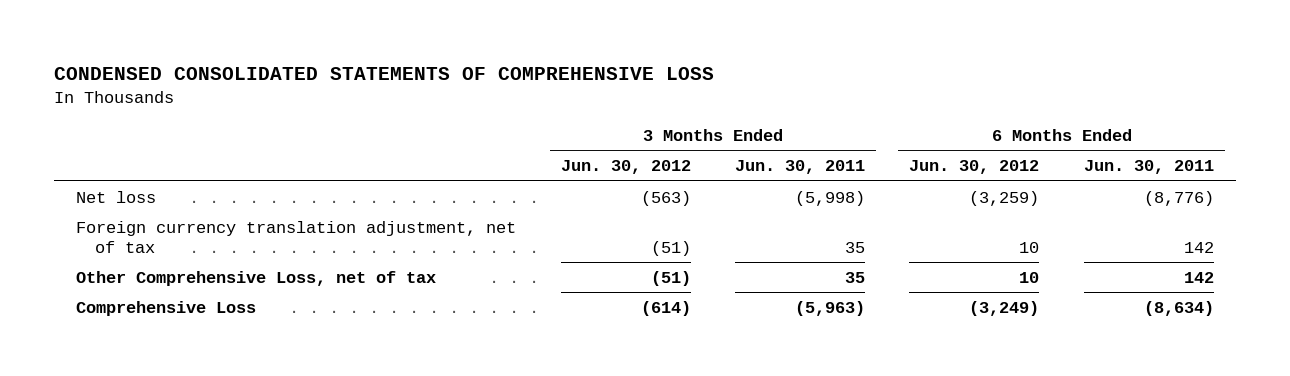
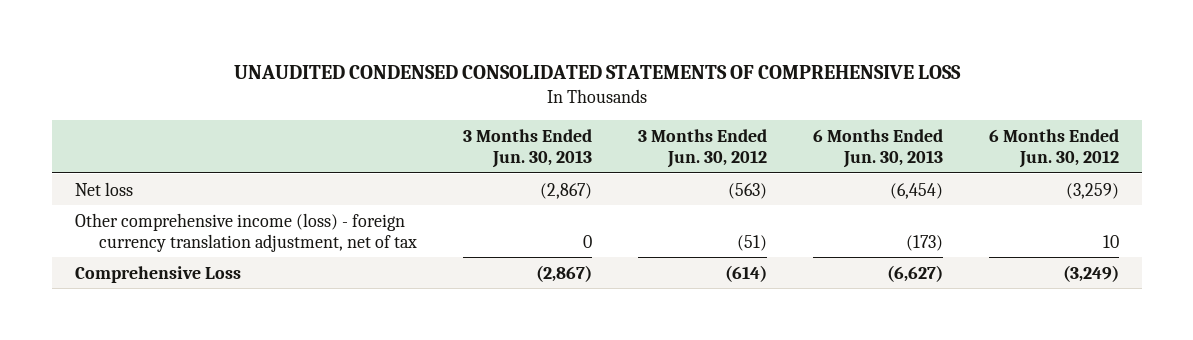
- CONDENSED CONSOLIDATED STATEMENTS OF COMPREHENSIVE LOSS
+ UNAUDITED CONDENSED CONSOLIDATED STATEMENTS OF COMPREHENSIVE LOSS
- | 3 Months Ended Jun. 30, 2012 | 3 Months Ended Jun. 30, 2011 | 6 Months Ended Jun. 30, 2012 | 6 Months Ended Jun. 30, 2011
+ | 3 Months Ended Jun. 30, 2013 | 3 Months Ended Jun. 30, 2012 | 6 Months Ended Jun. 30, 2013 | 6 Months Ended Jun. 30, 2012
- Foreign currency translation adjustment, net of tax | (51) | 35 | 10 | 142
- Other Comprehensive Loss, net of tax | (51) | 35 | 10 | 142
+ Other comprehensive income (loss) - foreign currency translation adjustment, net of tax | 0 | (51) | (173) | 10

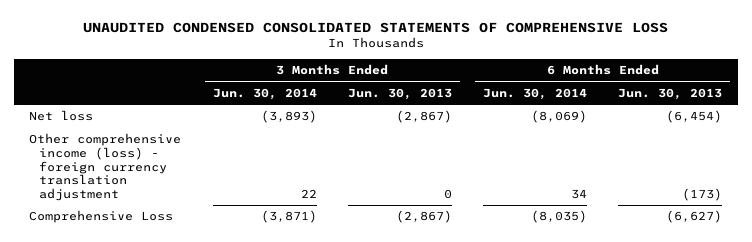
- | 3 Months Ended Jun. 30, 2013 | 3 Months Ended Jun. 30, 2012 | 6 Months Ended Jun. 30, 2013 | 6 Months Ended Jun. 30, 2012
+ | 3 Months Ended Jun. 30, 2014 | 3 Months Ended Jun. 30, 2013 | 6 Months Ended Jun. 30, 2014 | 6 Months Ended Jun. 30, 2013
- Other comprehensive income (loss) - foreign currency translation adjustment, net of tax | 0 | (51) | (173) | 10
+ Other comprehensive income (loss) - foreign currency translation adjustment | 22 | 0 | 34 | (173)

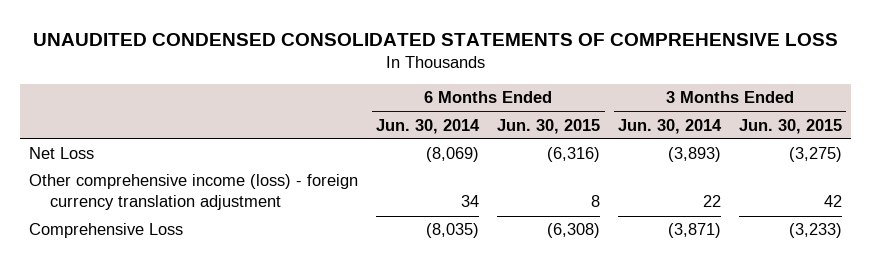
- | 3 Months Ended Jun. 30, 2014 | 3 Months Ended Jun. 30, 2013 | 6 Months Ended Jun. 30, 2014 | 6 Months Ended Jun. 30, 2013
+ | 6 Months Ended Jun. 30, 2014 | 6 Months Ended Jun. 30, 2015 | 3 Months Ended Jun. 30, 2014 | 3 Months Ended Jun. 30, 2015
- Net loss | (3,893) | (2,867) | (8,069) | (6,454)
+ Net Loss | (8,069) | (6,316) | (3,893) | (3,275)

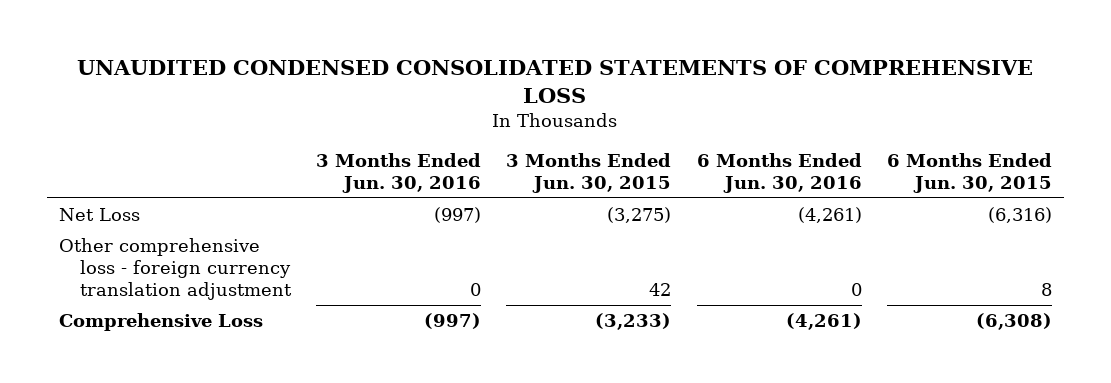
- | 6 Months Ended Jun. 30, 2014 | 6 Months Ended Jun. 30, 2015 | 3 Months Ended Jun. 30, 2014 | 3 Months Ended Jun. 30, 2015
+ | 3 Months Ended Jun. 30, 2016 | 3 Months Ended Jun. 30, 2015 | 6 Months Ended Jun. 30, 2016 | 6 Months Ended Jun. 30, 2015
- Other comprehensive income (loss) - foreign currency translation adjustment | 34 | 8 | 22 | 42
+ Other comprehensive loss - foreign currency translation adjustment | 0 | 42 | 0 | 8

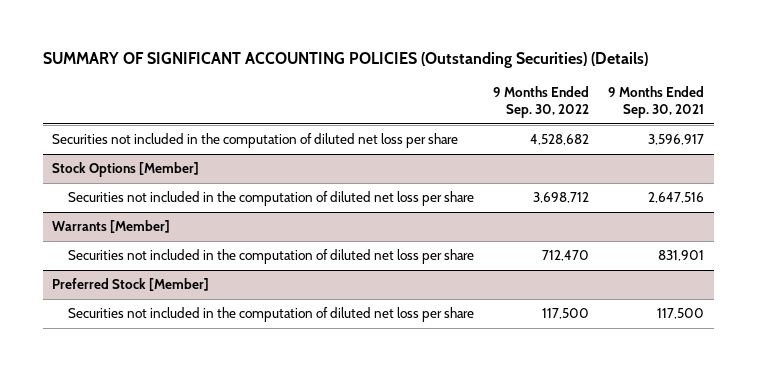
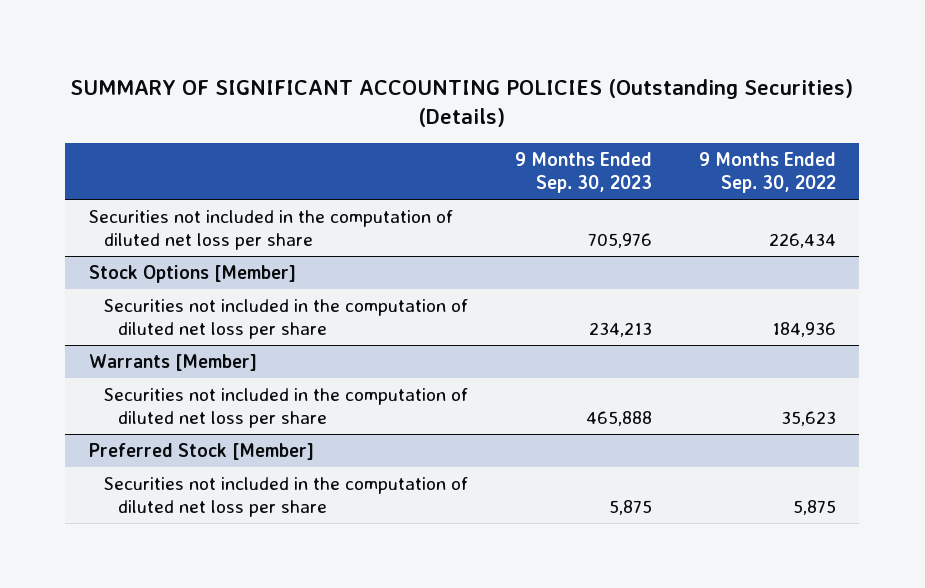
- | 9 Months Ended Sep. 30, 2022 | 9 Months Ended Sep. 30, 2021
+ | 9 Months Ended Sep. 30, 2023 | 9 Months Ended Sep. 30, 2022
- Securities not included in the computation of diluted net loss per share | 4,528,682 | 3,596,917
+ Securities not included in the computation of diluted net loss per share | 705,976 | 226,434
@ Stock Options [Member]
- Securities not included in the computation of diluted net loss per share | 3,698,712 | 2,647,516
+ Securities not included in the computation of diluted net loss per share | 234,213 | 184,936
@ Warrants [Member]
- Securities not included in the computation of diluted net loss per share | 712,470 | 831,901
+ Securities not included in the computation of diluted net loss per share | 465,888 | 35,623
@ Preferred Stock [Member]
- Securities not included in the computation of diluted net loss per share | 117,500 | 117,500
+ Securities not included in the computation of diluted net loss per share | 5,875 | 5,875

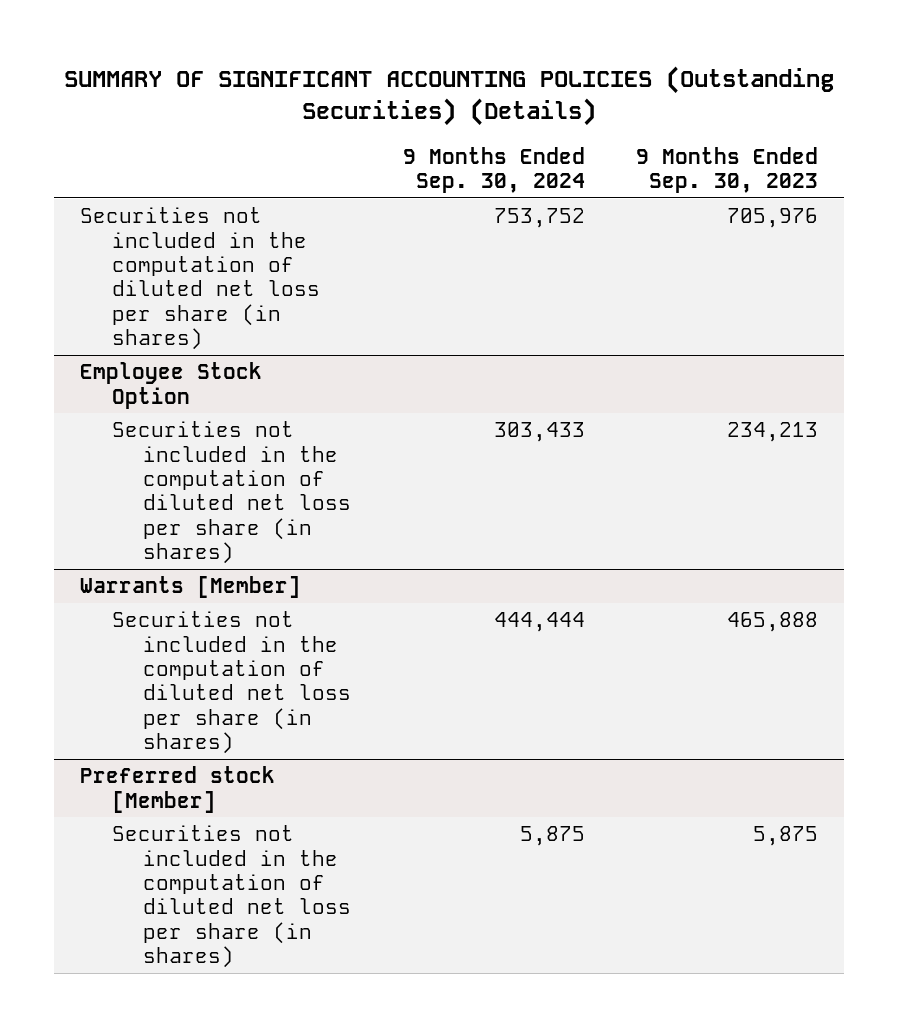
- | 9 Months Ended Sep. 30, 2023 | 9 Months Ended Sep. 30, 2022
+ | 9 Months Ended Sep. 30, 2024 | 9 Months Ended Sep. 30, 2023
- Securities not included in the computation of diluted net loss per share | 705,976 | 226,434
- Stock Options [Member]
- Securities not included in the computation of diluted net loss per share | 234,213 | 184,936
+ Securities not included in the computation of diluted net loss per share (in shares) | 753,752 | 705,976
+ Employee Stock Option
+ Securities not included in the computation of diluted net loss per share (in shares) | 303,433 | 234,213
@ Warrants [Member]
- Securities not included in the computation of diluted net loss per share | 465,888 | 35,623
- Preferred Stock [Member]
- Securities not included in the computation of diluted net loss per share | 5,875 | 5,875
@ Warrants [Member]
+ Securities not included in the computation of diluted net loss per share (in shares) | 444,444 | 465,888
+ Preferred stock [Member]
+ Securities not included in the computation of diluted net loss per share (in shares) | 5,875 | 5,875

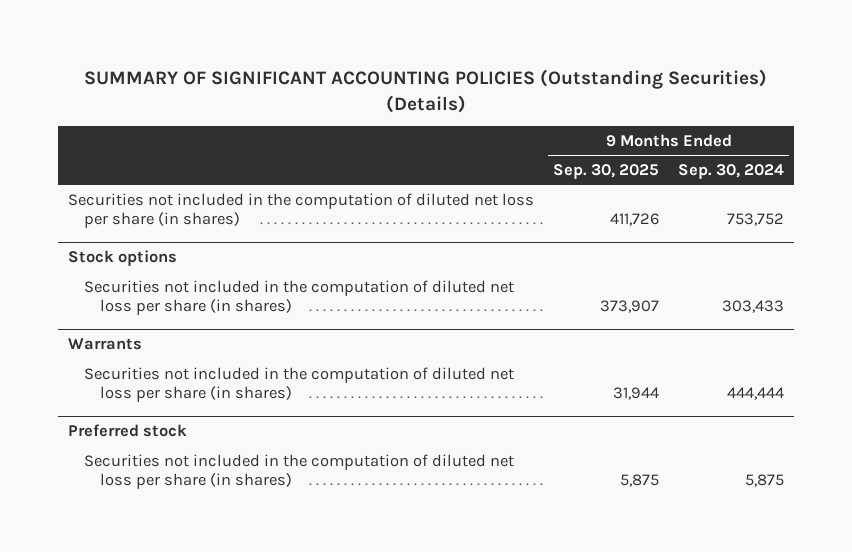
- | 9 Months Ended Sep. 30, 2024 | 9 Months Ended Sep. 30, 2023
+ | 9 Months Ended Sep. 30, 2025 | 9 Months Ended Sep. 30, 2024
- Employee Stock Option
+ Stock options
- Warrants [Member]
+ Warrants
- Preferred stock [Member]
+ Preferred stock

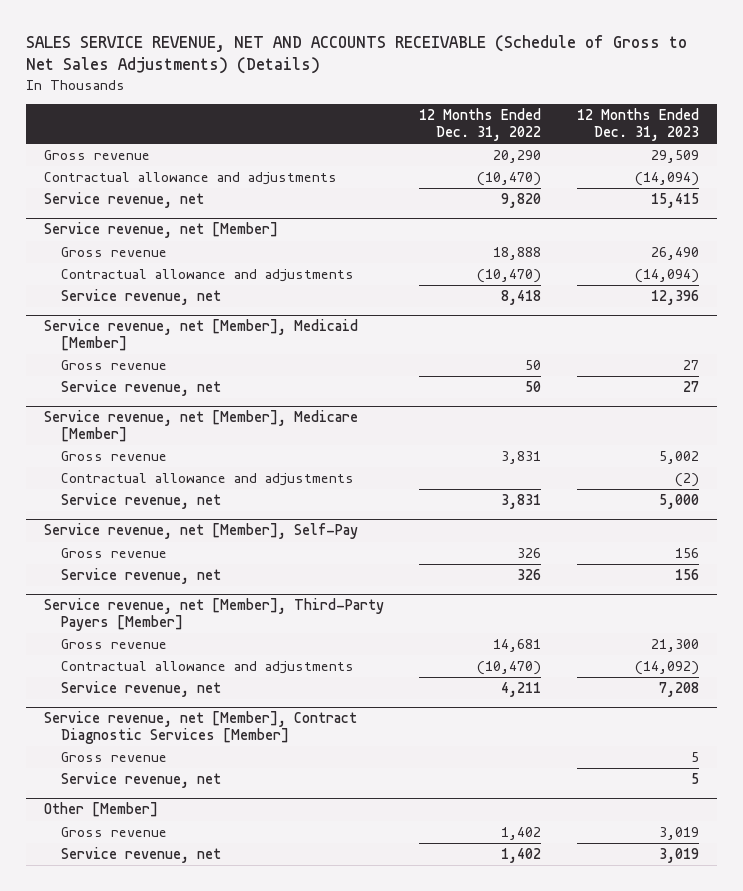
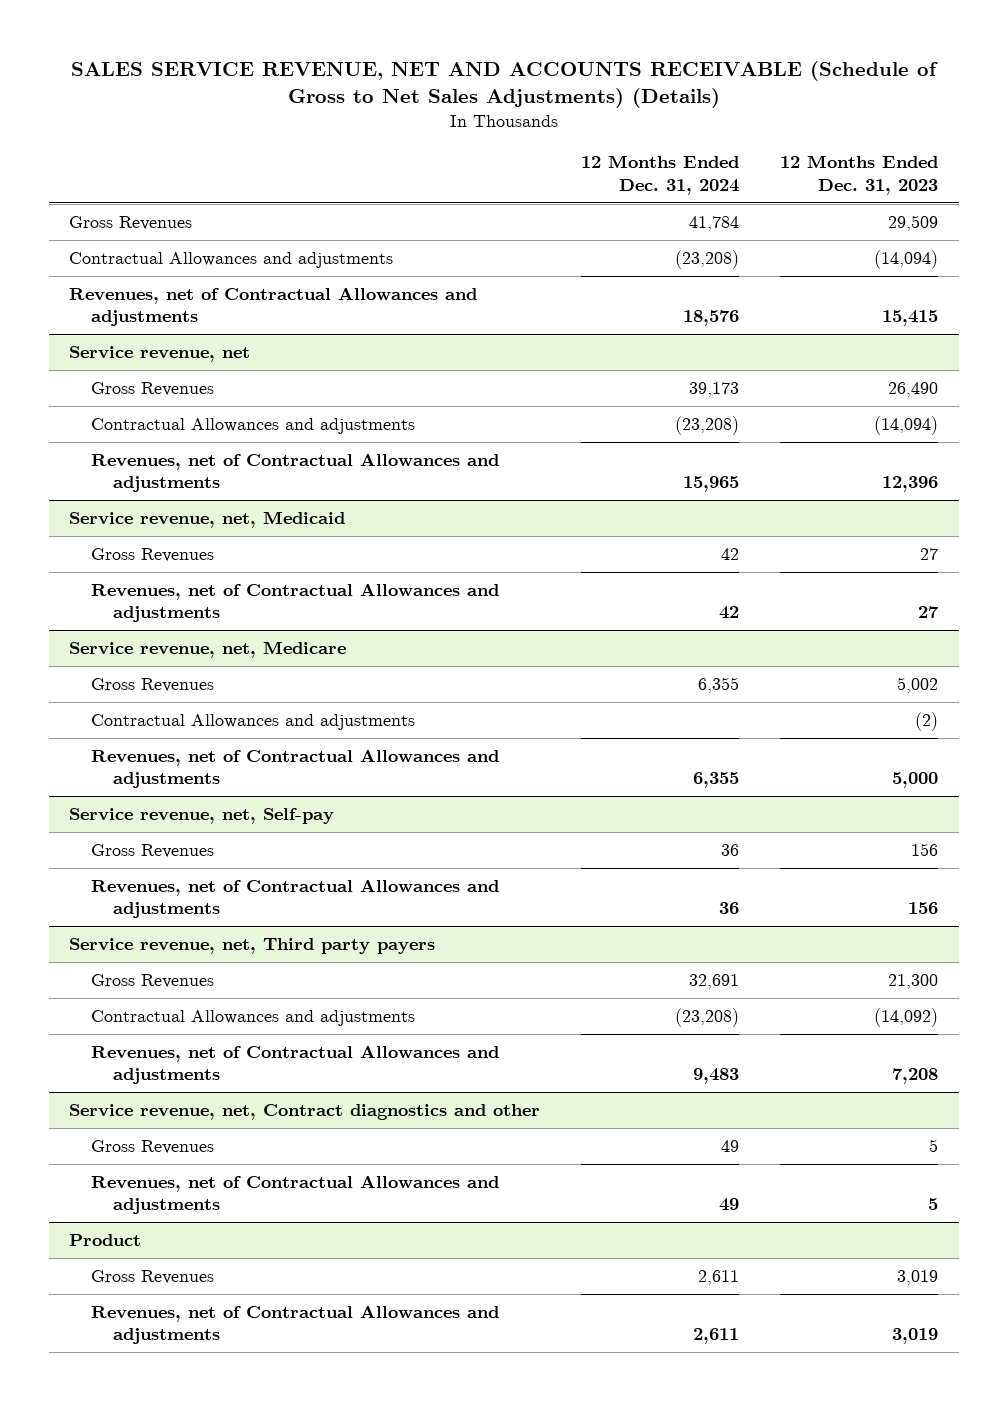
- | 12 Months Ended Dec. 31, 2022 | 12 Months Ended Dec. 31, 2023
+ | 12 Months Ended Dec. 31, 2024 | 12 Months Ended Dec. 31, 2023
- Gross revenue | 20,290 | 29,509
- Contractual allowance and adjustments | (10,470) | (14,094)
- Service revenue, net | 9,820 | 15,415
- Service revenue, net [Member]
- Gross revenue | 18,888 | 26,490
- Contractual allowance and adjustments | (10,470) | (14,094)
- Service revenue, net | 8,418 | 12,396
- Service revenue, net [Member], Medicaid [Member]
- Gross revenue | 50 | 27
- Service revenue, net | 50 | 27
- Service revenue, net [Member], Medicare [Member]
- Gross revenue | 3,831 | 5,002
- Contractual allowance and adjustments | | (2)
- Service revenue, net | 3,831 | 5,000
- Service revenue, net [Member], Self-Pay
- Gross revenue | 326 | 156
- Service revenue, net | 326 | 156
- Service revenue, net [Member], Third-Party Payers [Member]
- Gross revenue | 14,681 | 21,300
- Contractual allowance and adjustments | (10,470) | (14,092)
- Service revenue, net | 4,211 | 7,208
- Service revenue, net [Member], Contract Diagnostic Services [Member]
- Gross revenue | | 5
- Service revenue, net | | 5
- Other [Member]
- Gross revenue | 1,402 | 3,019
- Service revenue, net | 1,402 | 3,019
+ Gross Revenues | 41,784 | 29,509
+ Contractual Allowances and adjustments | (23,208) | (14,094)
+ Revenues, net of Contractual Allowances and adjustments | 18,576 | 15,415
+ Service revenue, net
+ Gross Revenues | 39,173 | 26,490
+ Contractual Allowances and adjustments | (23,208) | (14,094)
+ Revenues, net of Contractual Allowances and adjustments | 15,965 | 12,396
+ Service revenue, net, Medicaid
+ Gross Revenues | 42 | 27
+ Revenues, net of Contractual Allowances and adjustments | 42 | 27
+ Service revenue, net, Medicare
+ Gross Revenues | 6,355 | 5,002
+ Contractual Allowances and adjustments | | (2)
+ Revenues, net of Contractual Allowances and adjustments | 6,355 | 5,000
+ Service revenue, net, Self-pay
+ Gross Revenues | 36 | 156
+ Revenues, net of Contractual Allowances and adjustments | 36 | 156
+ Service revenue, net, Third party payers
+ Gross Revenues | 32,691 | 21,300
+ Contractual Allowances and adjustments | (23,208) | (14,092)
+ Revenues, net of Contractual Allowances and adjustments | 9,483 | 7,208
+ Service revenue, net, Contract diagnostics and other
+ Gross Revenues | 49 | 5
+ Revenues, net of Contractual Allowances and adjustments | 49 | 5
+ Product
+ Gross Revenues | 2,611 | 3,019
+ Revenues, net of Contractual Allowances and adjustments | 2,611 | 3,019

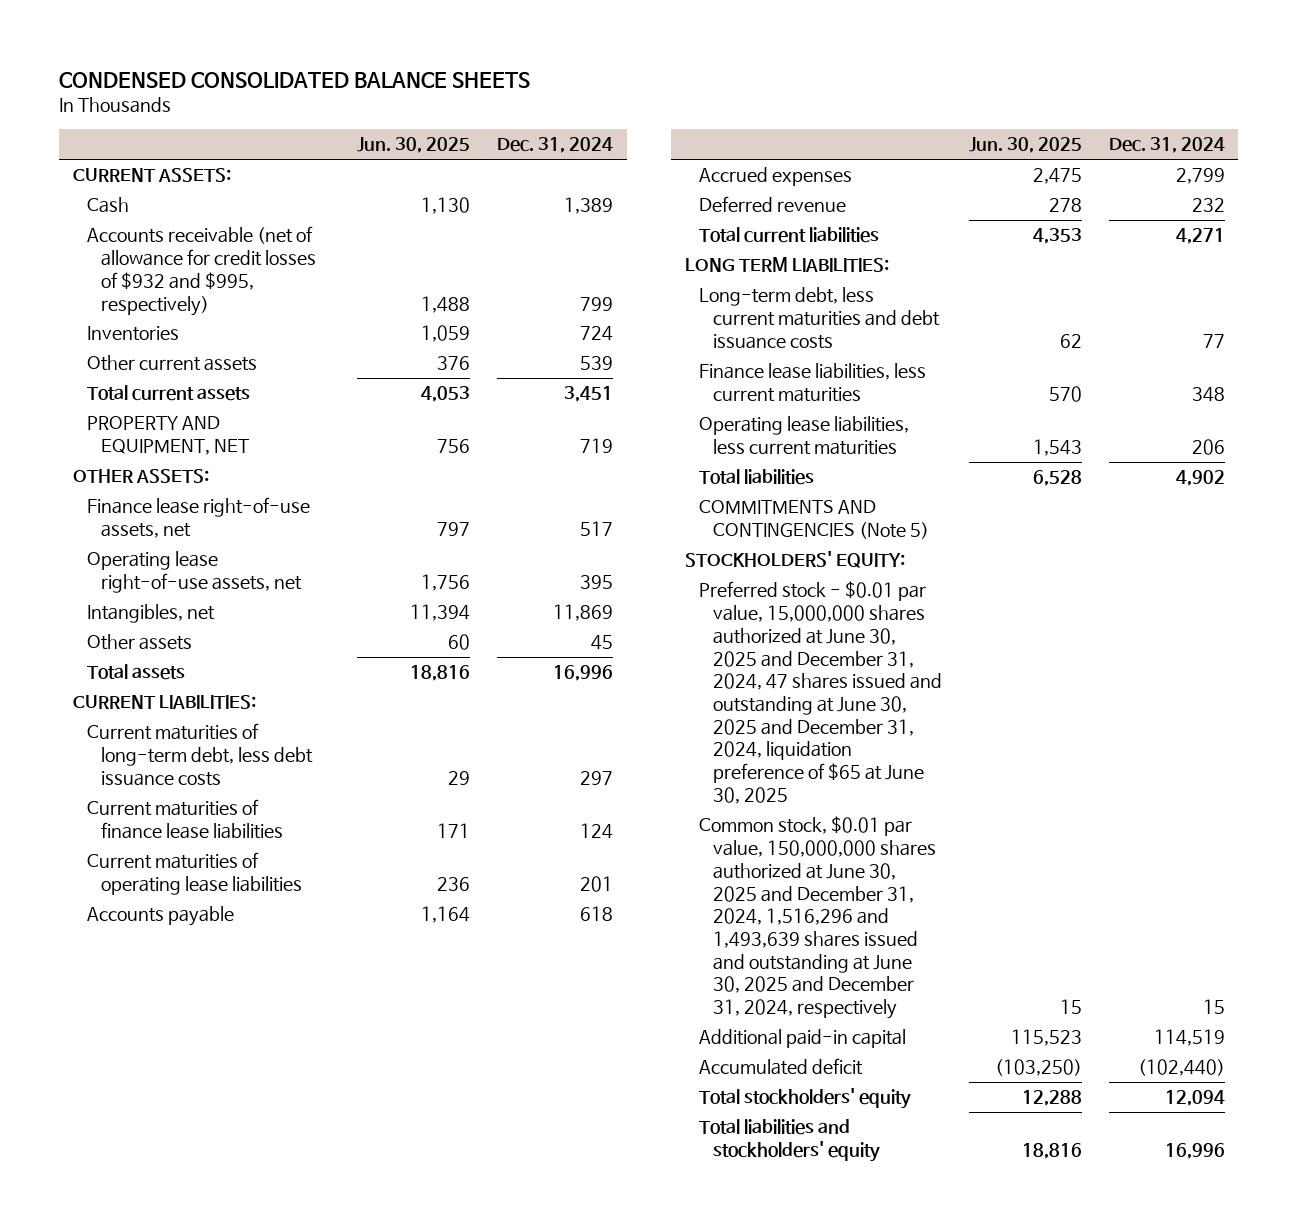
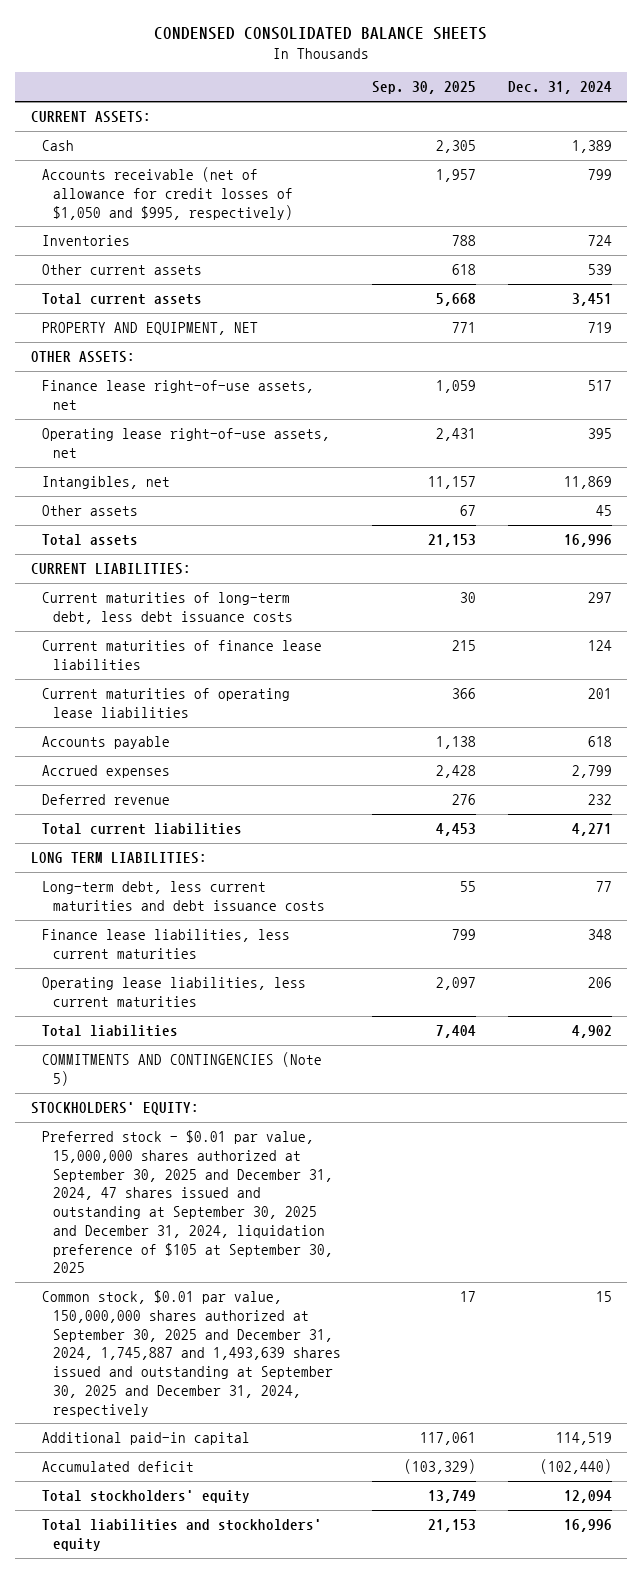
- | Jun. 30, 2025 | Dec. 31, 2024
+ | Sep. 30, 2025 | Dec. 31, 2024
- Accounts receivable (net of allowance for credit losses of $932 and $995, respectively) | 1,488 | 799
+ Accounts receivable (net of allowance for credit losses of $1,050 and $995, respectively) | 1,957 | 799
- Preferred stock - $0.01 par value, 15,000,000 shares authorized at June 30, 2025 and December 31, 2024, 47 shares issued and outstanding at June 30, 2025 and December 31, 2024, liquidation preference of $65 at June 30, 2025
- Common stock, $0.01 par value, 150,000,000 shares authorized at June 30, 2025 and December 31, 2024, 1,516,296 and 1,493,639 shares issued and outstanding at June 30, 2025 and December 31, 2024, respectively | 15 | 15
+ Preferred stock - $0.01 par value, 15,000,000 shares authorized at September 30, 2025 and December 31, 2024, 47 shares issued and outstanding at September 30, 2025 and December 31, 2024, liquidation preference of $105 at September 30, 2025
+ Common stock, $0.01 par value, 150,000,000 shares authorized at September 30, 2025 and December 31, 2024, 1,745,887 and 1,493,639 shares issued and outstanding at September 30, 2025 and December 31, 2024, respectively | 17 | 15

